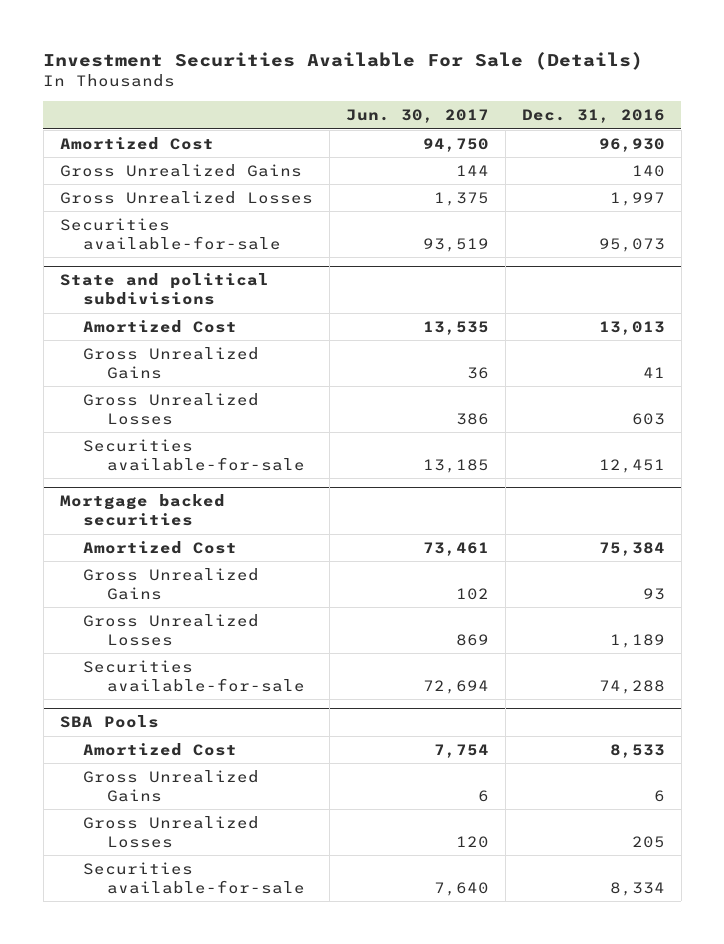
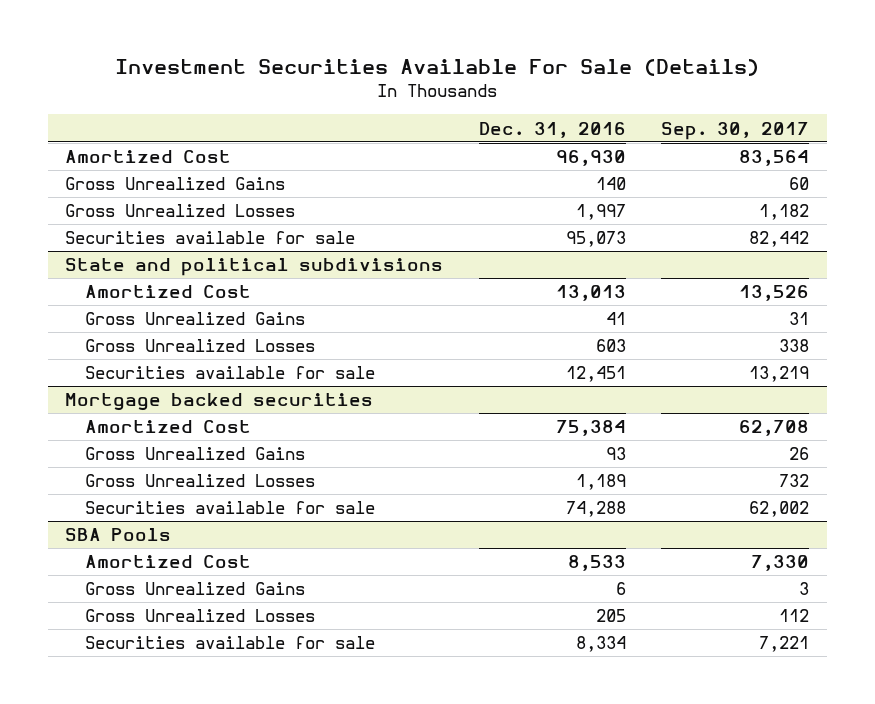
- | Jun. 30, 2017 | Dec. 31, 2016
+ | Dec. 31, 2016 | Sep. 30, 2017
- Securities available-for-sale | 93,519 | 95,073
+ Securities available for sale | 95,073 | 82,442
@ State and political subdivisions
- Securities available-for-sale | 13,185 | 12,451
+ Securities available for sale | 12,451 | 13,219
@ Mortgage backed securities
- Securities available-for-sale | 72,694 | 74,288
+ Securities available for sale | 74,288 | 62,002
@ SBA Pools
- Securities available-for-sale | 7,640 | 8,334
+ Securities available for sale | 8,334 | 7,221

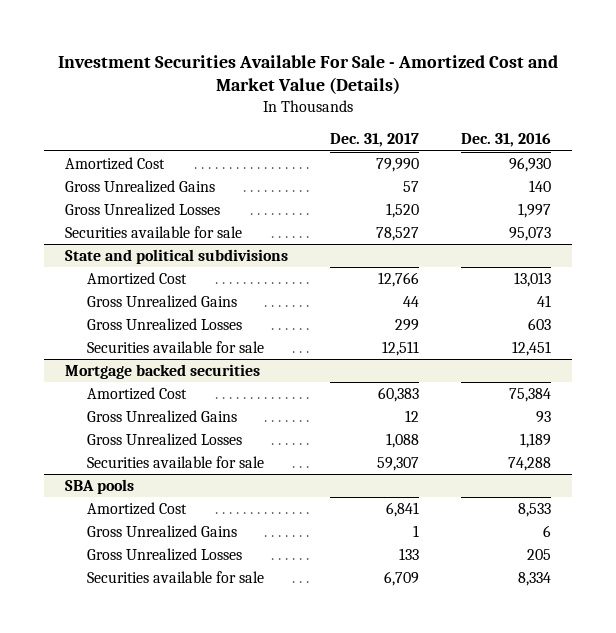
- Investment Securities Available For Sale (Details)
+ Investment Securities Available For Sale - Amortized Cost and Market Value (Details)
- | Dec. 31, 2016 | Sep. 30, 2017
+ | Dec. 31, 2017 | Dec. 31, 2016
- SBA Pools
+ SBA pools

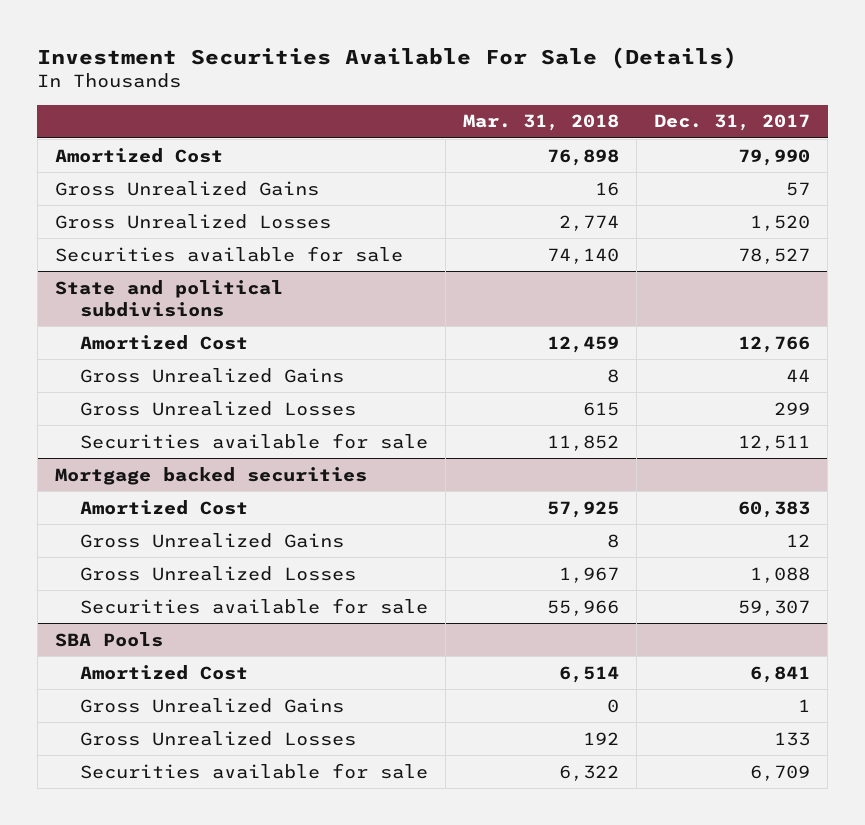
- Investment Securities Available For Sale - Amortized Cost and Market Value (Details)
+ Investment Securities Available For Sale (Details)
- | Dec. 31, 2017 | Dec. 31, 2016
+ | Mar. 31, 2018 | Dec. 31, 2017
- SBA pools
+ SBA Pools

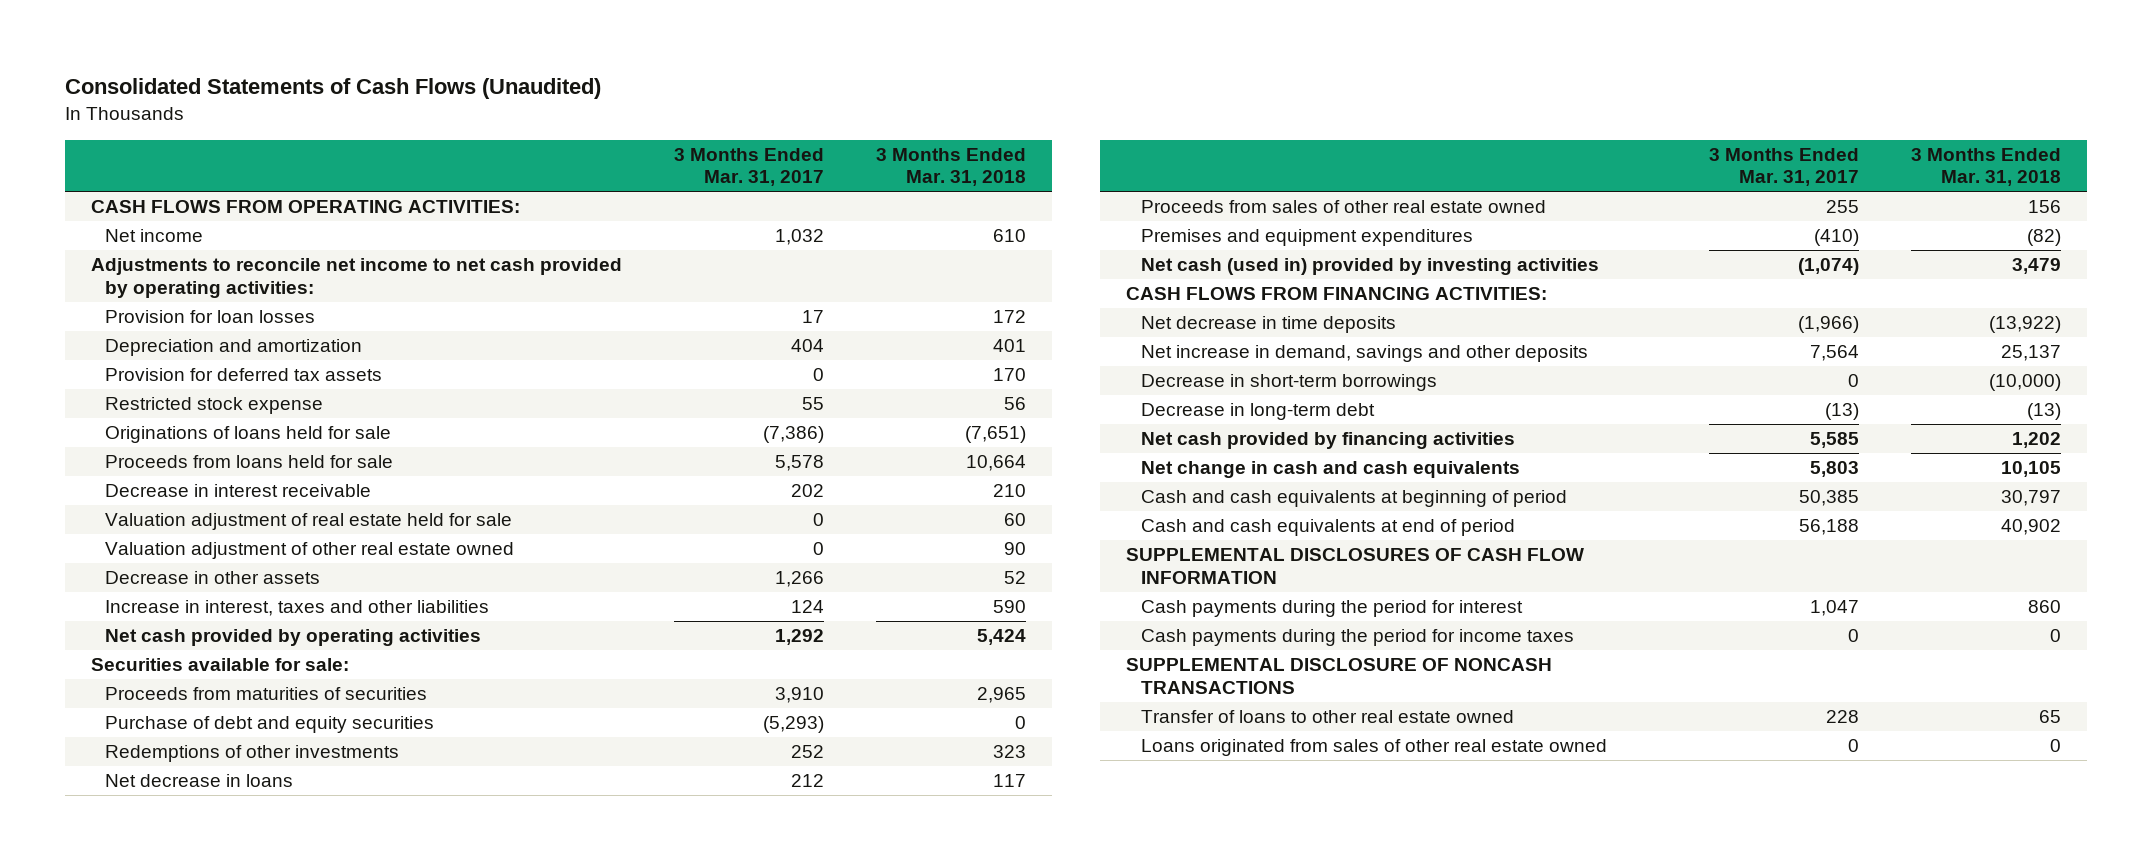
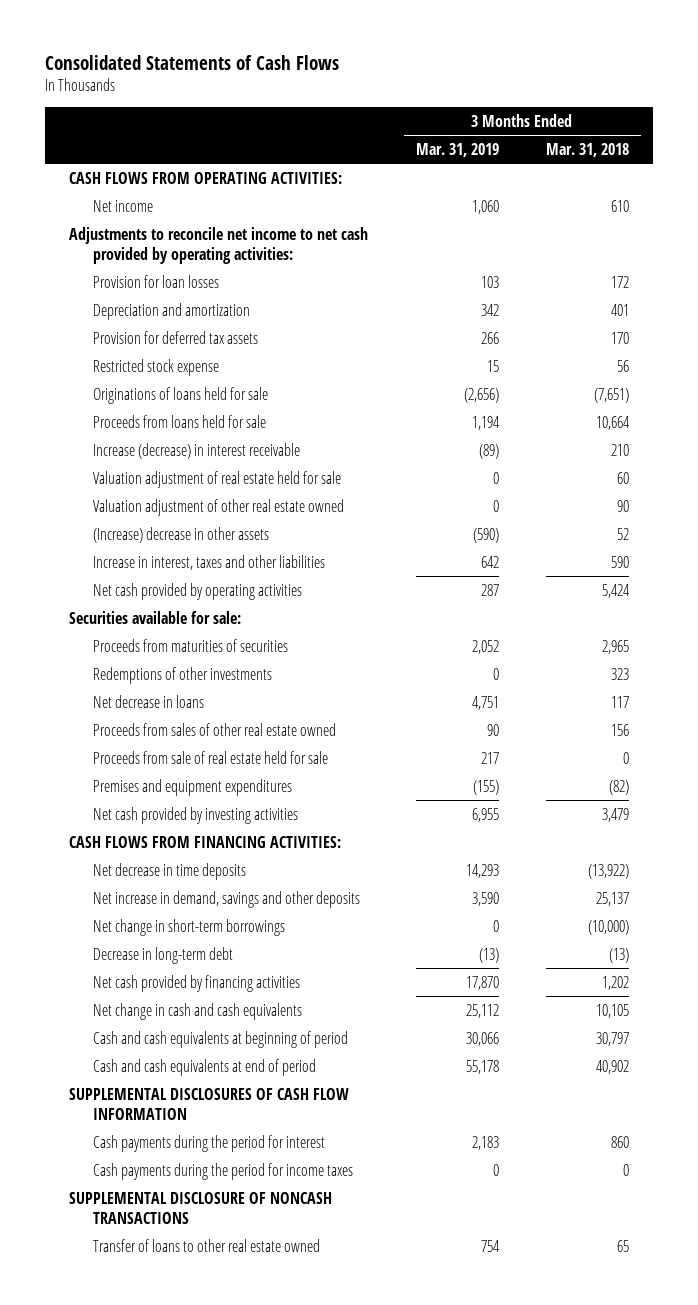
- Consolidated Statements of Cash Flows (Unaudited)
+ Consolidated Statements of Cash Flows
- | 3 Months Ended Mar. 31, 2017 | 3 Months Ended Mar. 31, 2018
+ | 3 Months Ended Mar. 31, 2019 | 3 Months Ended Mar. 31, 2018
- Decrease in interest receivable | 202 | 210
+ Increase (decrease) in interest receivable | (89) | 210
- Decrease in other assets | 1,266 | 52
+ (Increase) decrease in other assets | (590) | 52
- Purchase of debt and equity securities | (5,293) | 0
+ Proceeds from sale of real estate held for sale | 217 | 0
- Net cash (used in) provided by investing activities | (1,074) | 3,479
+ Net cash provided by investing activities | 6,955 | 3,479
- Decrease in short-term borrowings | 0 | (10,000)
+ Net change in short-term borrowings | 0 | (10,000)
- Loans originated from sales of other real estate owned | 0 | 0

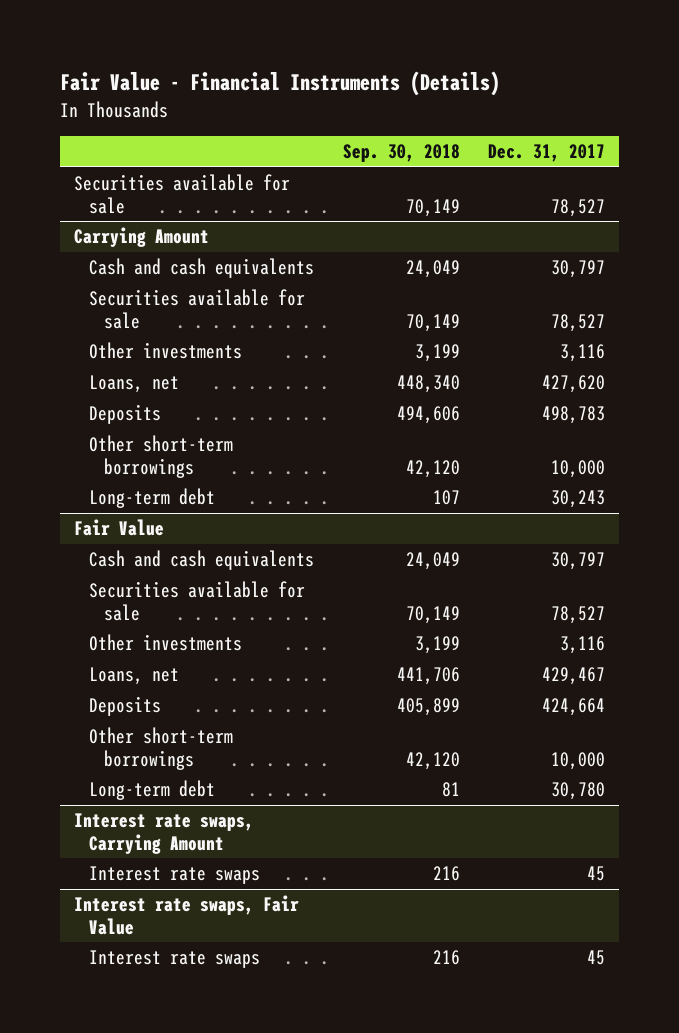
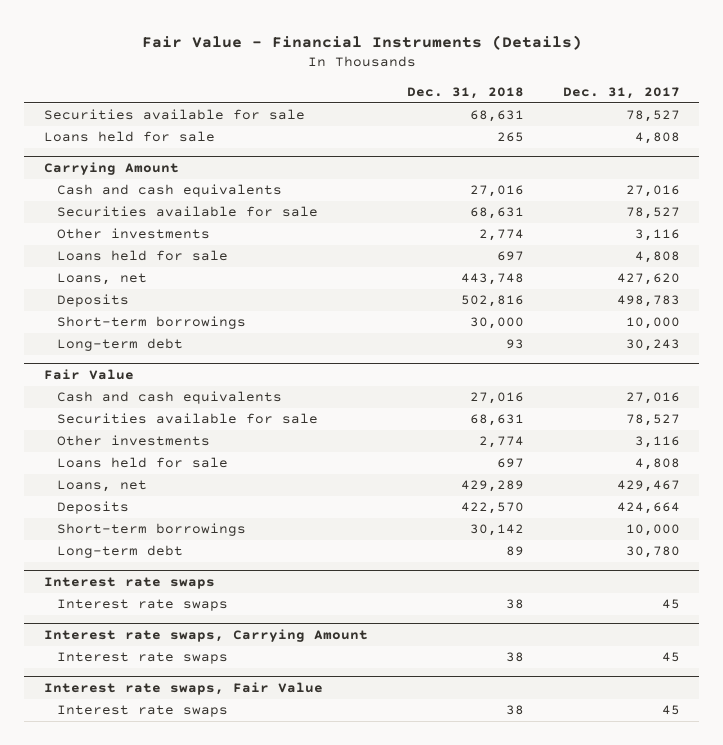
- | Sep. 30, 2018 | Dec. 31, 2017
+ | Dec. 31, 2018 | Dec. 31, 2017
+ Loans held for sale | 265 | 4,808
@ Carrying Amount
- Cash and cash equivalents | 24,049 | 30,797
+ Cash and cash equivalents | 27,016 | 27,016
+ Loans held for sale | 697 | 4,808
- Other short-term borrowings | 42,120 | 10,000
+ Short-term borrowings | 30,000 | 10,000
@ Fair Value
- Cash and cash equivalents | 24,049 | 30,797
+ Cash and cash equivalents | 27,016 | 27,016
+ Loans held for sale | 697 | 4,808
- Other short-term borrowings | 42,120 | 10,000
+ Short-term borrowings | 30,142 | 10,000
+ Interest rate swaps
+ Interest rate swaps | 38 | 45

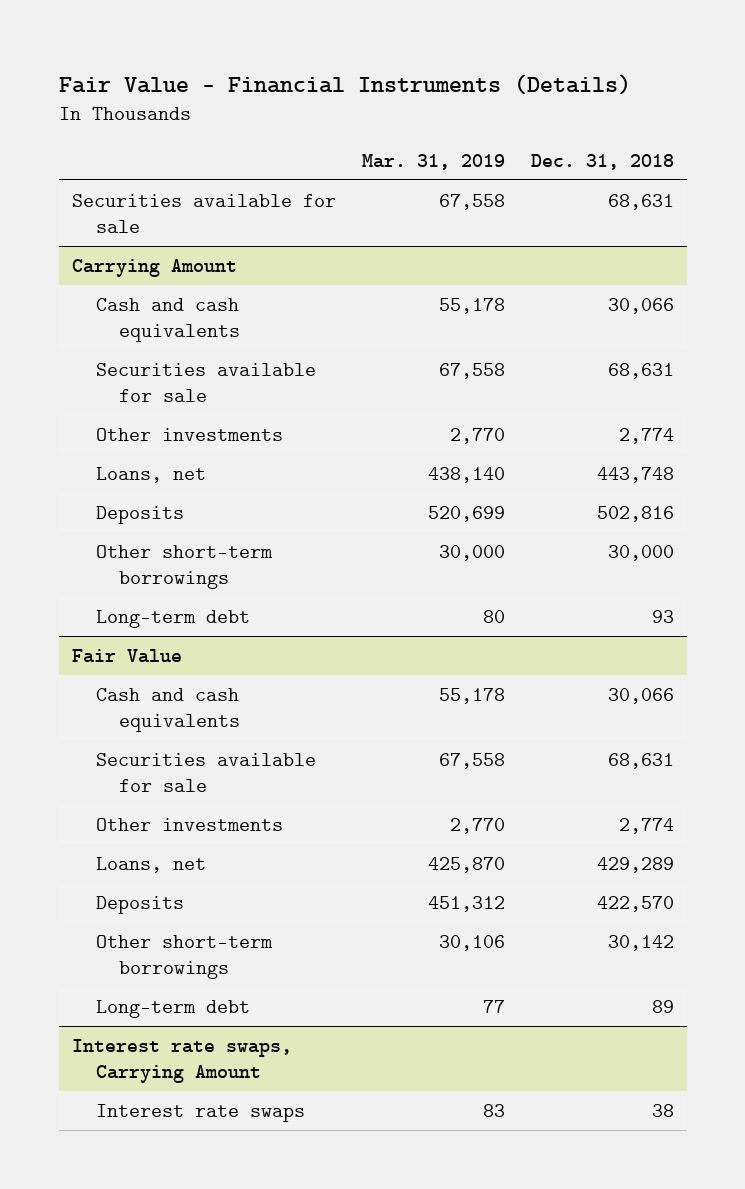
- | Dec. 31, 2018 | Dec. 31, 2017
+ | Mar. 31, 2019 | Dec. 31, 2018
- Loans held for sale | 265 | 4,808
@ Carrying Amount
- Cash and cash equivalents | 27,016 | 27,016
+ Cash and cash equivalents | 55,178 | 30,066
- Loans held for sale | 697 | 4,808
- Short-term borrowings | 30,000 | 10,000
+ Other short-term borrowings | 30,000 | 30,000
@ Fair Value
- Cash and cash equivalents | 27,016 | 27,016
+ Cash and cash equivalents | 55,178 | 30,066
- Loans held for sale | 697 | 4,808
- Short-term borrowings | 30,142 | 10,000
+ Other short-term borrowings | 30,106 | 30,142
- Interest rate swaps
- Interest rate swaps | 38 | 45
- Interest rate swaps, Fair Value
- Interest rate swaps | 38 | 45

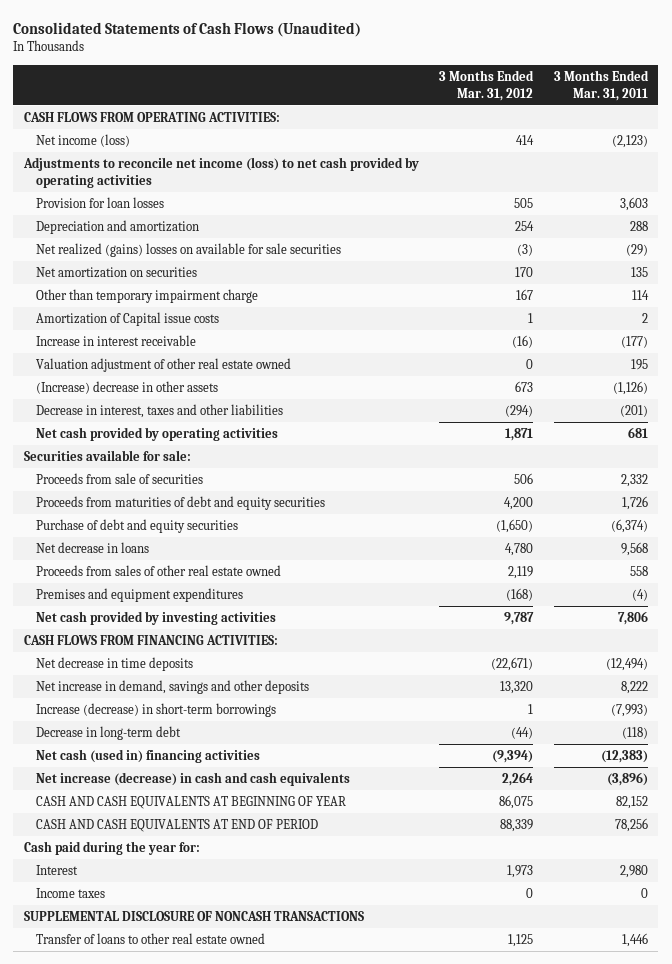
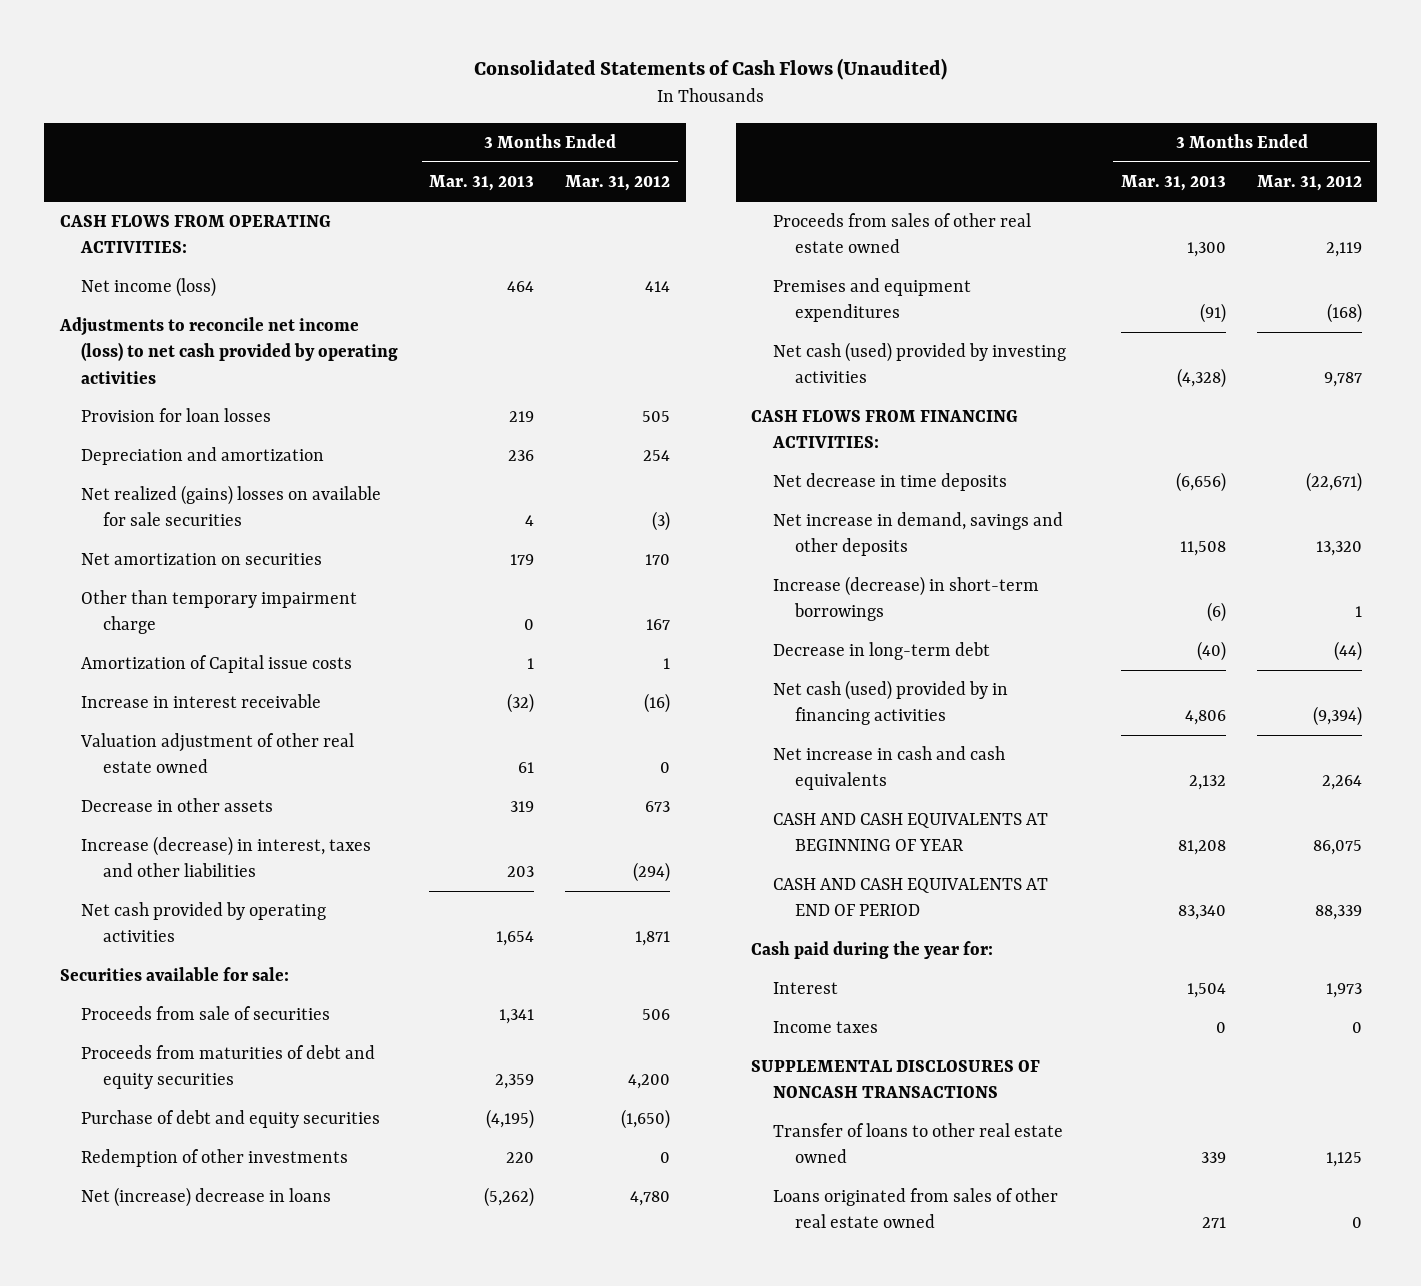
- | 3 Months Ended Mar. 31, 2012 | 3 Months Ended Mar. 31, 2011
+ | 3 Months Ended Mar. 31, 2013 | 3 Months Ended Mar. 31, 2012
- (Increase) decrease in other assets | 673 | (1,126)
- Decrease in interest, taxes and other liabilities | (294) | (201)
+ Decrease in other assets | 319 | 673
+ Increase (decrease) in interest, taxes and other liabilities | 203 | (294)
- Net decrease in loans | 4,780 | 9,568
+ Redemption of other investments | 220 | 0
+ Net (increase) decrease in loans | (5,262) | 4,780
- Net cash provided by investing activities | 9,787 | 7,806
+ Net cash (used) provided by investing activities | (4,328) | 9,787
- Net cash (used in) financing activities | (9,394) | (12,383)
- Net increase (decrease) in cash and cash equivalents | 2,264 | (3,896)
+ Net cash (used) provided by in financing activities | 4,806 | (9,394)
+ Net increase in cash and cash equivalents | 2,132 | 2,264
- SUPPLEMENTAL DISCLOSURE OF NONCASH TRANSACTIONS
+ SUPPLEMENTAL DISCLOSURES OF NONCASH TRANSACTIONS
+ Loans originated from sales of other real estate owned | 271 | 0

